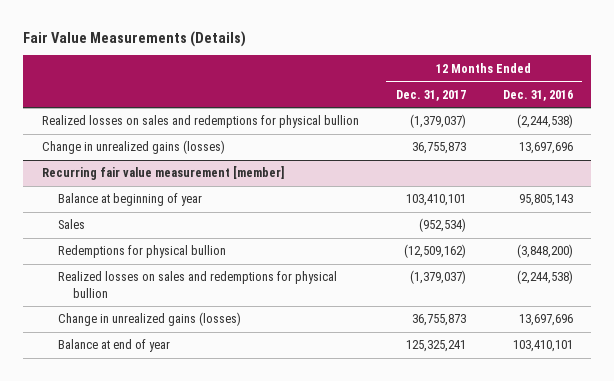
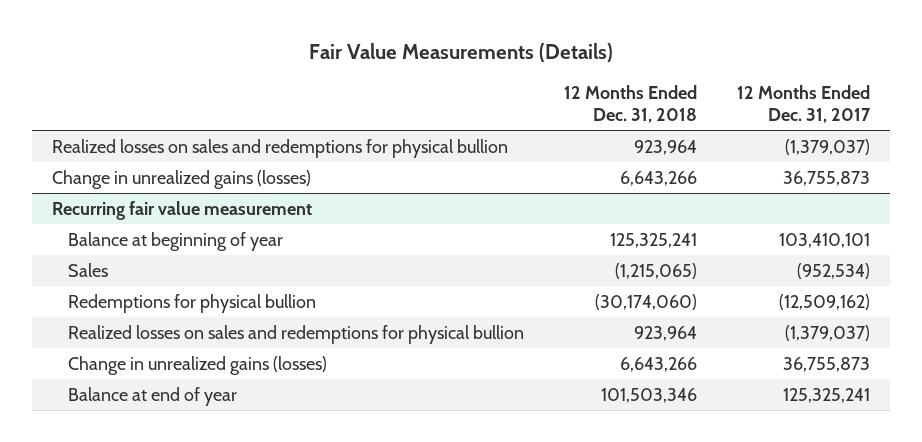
- | 12 Months Ended Dec. 31, 2017 | 12 Months Ended Dec. 31, 2016
+ | 12 Months Ended Dec. 31, 2018 | 12 Months Ended Dec. 31, 2017
- Recurring fair value measurement [member]
+ Recurring fair value measurement

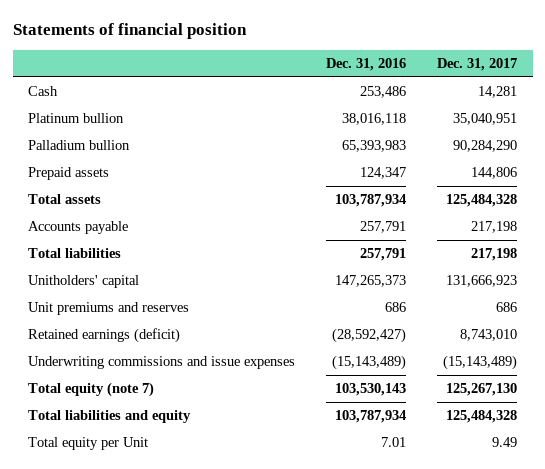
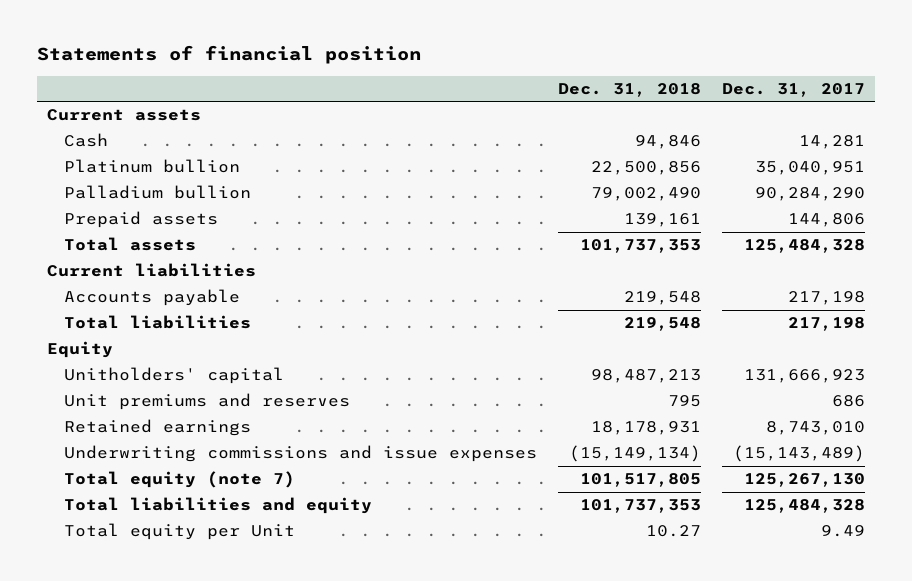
- | Dec. 31, 2016 | Dec. 31, 2017
+ | Dec. 31, 2018 | Dec. 31, 2017
+ Current assets
+ Current liabilities
+ Equity
- Retained earnings (deficit) | (28,592,427) | 8,743,010
+ Retained earnings | 18,178,931 | 8,743,010

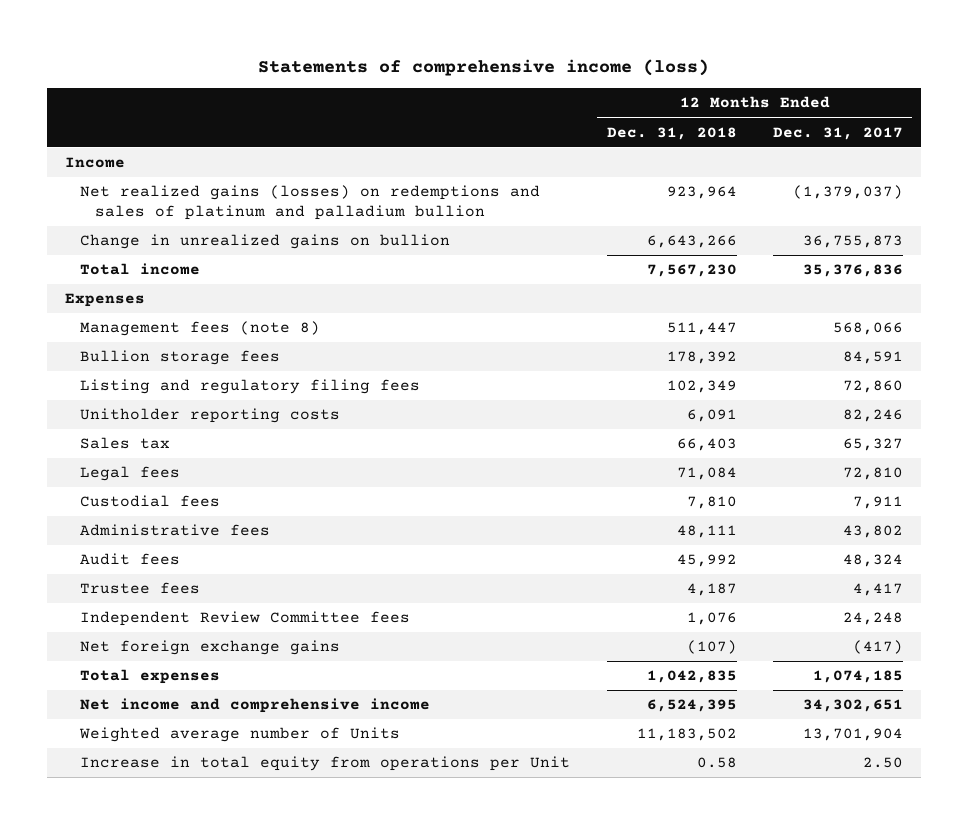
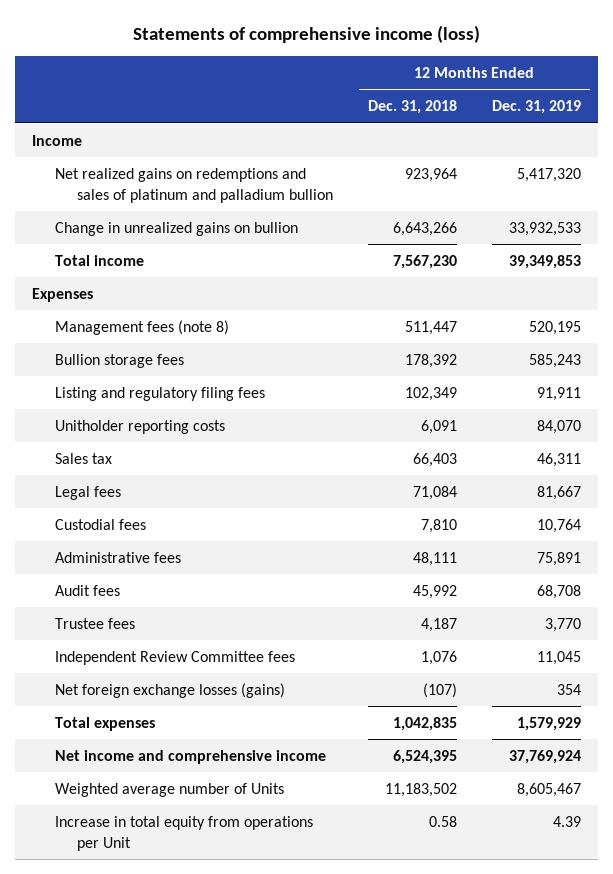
- | 12 Months Ended Dec. 31, 2018 | 12 Months Ended Dec. 31, 2017
+ | 12 Months Ended Dec. 31, 2018 | 12 Months Ended Dec. 31, 2019
- Net realized gains (losses) on redemptions and sales of platinum and palladium bullion | 923,964 | (1,379,037)
+ Net realized gains on redemptions and sales of platinum and palladium bullion | 923,964 | 5,417,320
- Net foreign exchange gains | (107) | (417)
+ Net foreign exchange losses (gains) | (107) | 354

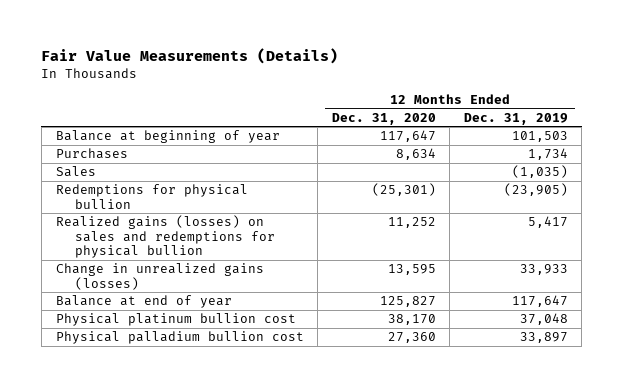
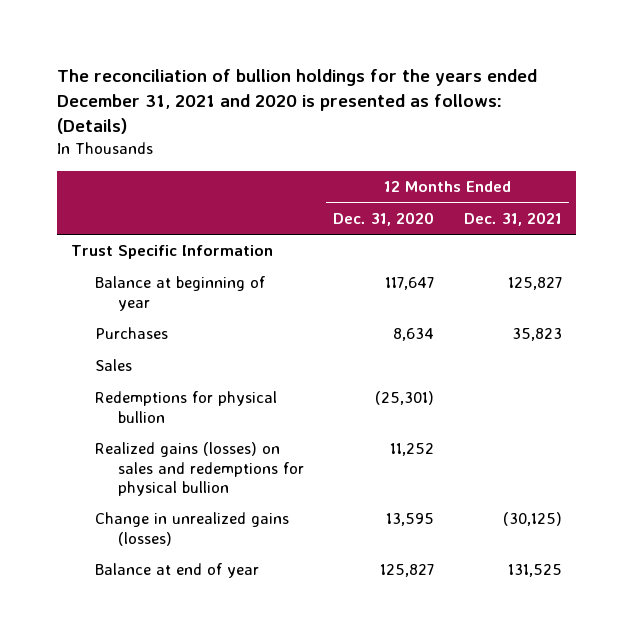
- Fair Value Measurements (Details)
+ The reconciliation of bullion holdings for the years ended December 31, 2021 and 2020 is presented as follows: (Details)
- | 12 Months Ended Dec. 31, 2020 | 12 Months Ended Dec. 31, 2019
+ | 12 Months Ended Dec. 31, 2020 | 12 Months Ended Dec. 31, 2021
+ Trust Specific Information
- Physical platinum bullion cost | 38,170 | 37,048
- Physical palladium bullion cost | 27,360 | 33,897

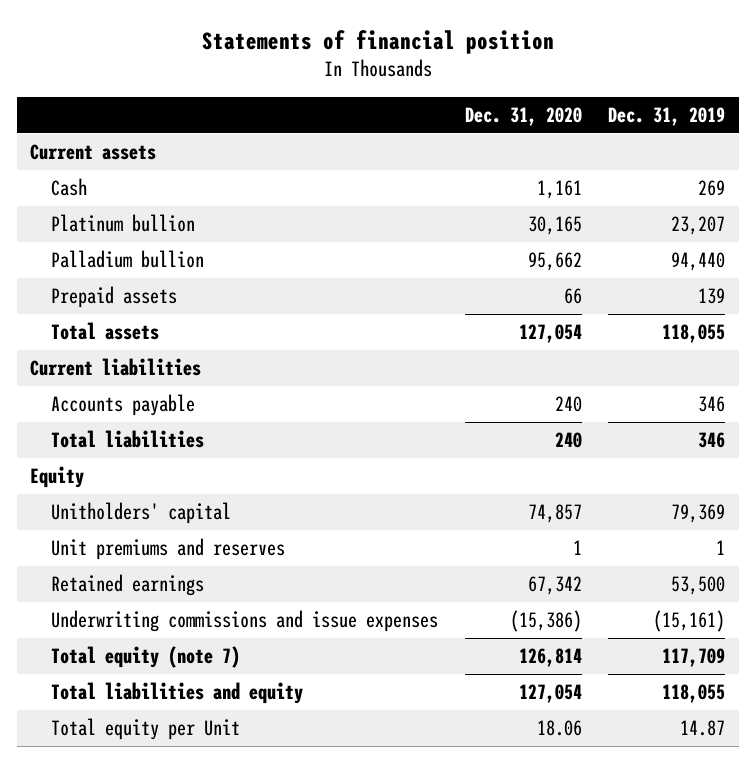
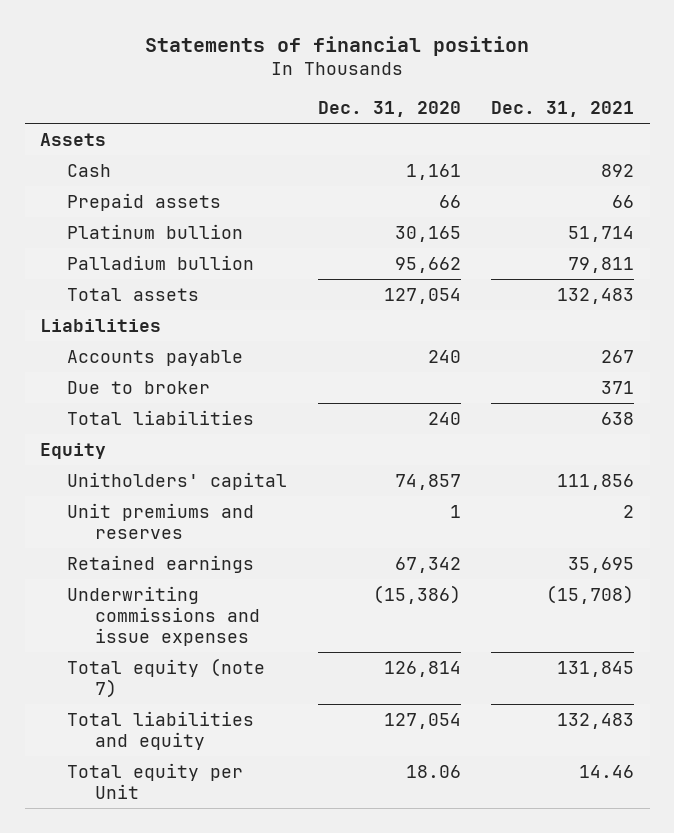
- | Dec. 31, 2020 | Dec. 31, 2019
+ | Dec. 31, 2020 | Dec. 31, 2021
- Current assets
+ Assets
moved up: Prepaid assets | 66 | 66
- Current liabilities
+ Liabilities
+ Due to broker | | 371

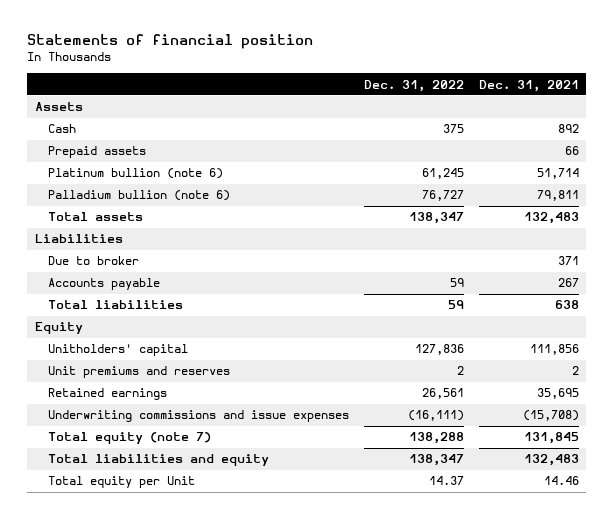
- | Dec. 31, 2020 | Dec. 31, 2021
+ | Dec. 31, 2022 | Dec. 31, 2021
- Platinum bullion | 30,165 | 51,714
- Palladium bullion | 95,662 | 79,811
+ Platinum bullion (note 6) | 61,245 | 51,714
+ Palladium bullion (note 6) | 76,727 | 79,811
moved down: Accounts payable | 59 | 267

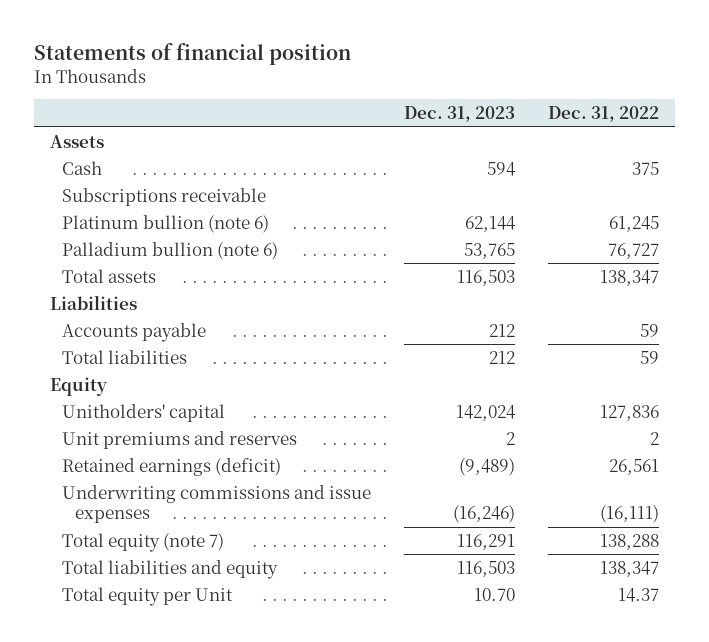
- | Dec. 31, 2022 | Dec. 31, 2021
+ | Dec. 31, 2023 | Dec. 31, 2022
- Prepaid assets | | 66
+ Subscriptions receivable
- Due to broker | | 371
- Retained earnings | 26,561 | 35,695
+ Retained earnings (deficit) | (9,489) | 26,561

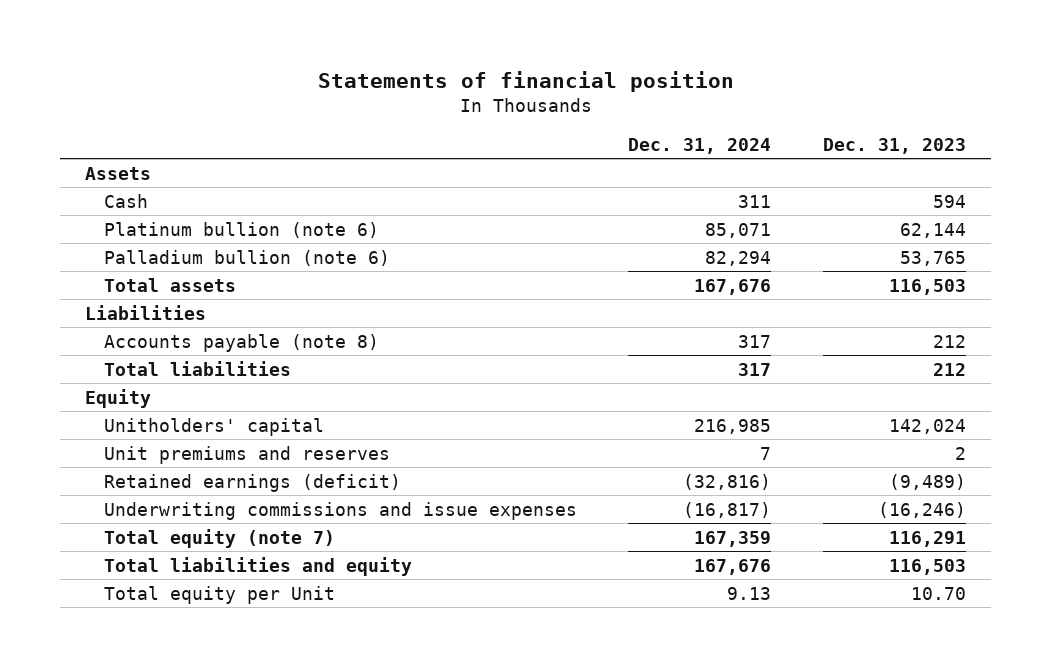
- | Dec. 31, 2023 | Dec. 31, 2022
+ | Dec. 31, 2024 | Dec. 31, 2023
- Subscriptions receivable
- Accounts payable | 212 | 59
+ Accounts payable (note 8) | 317 | 212

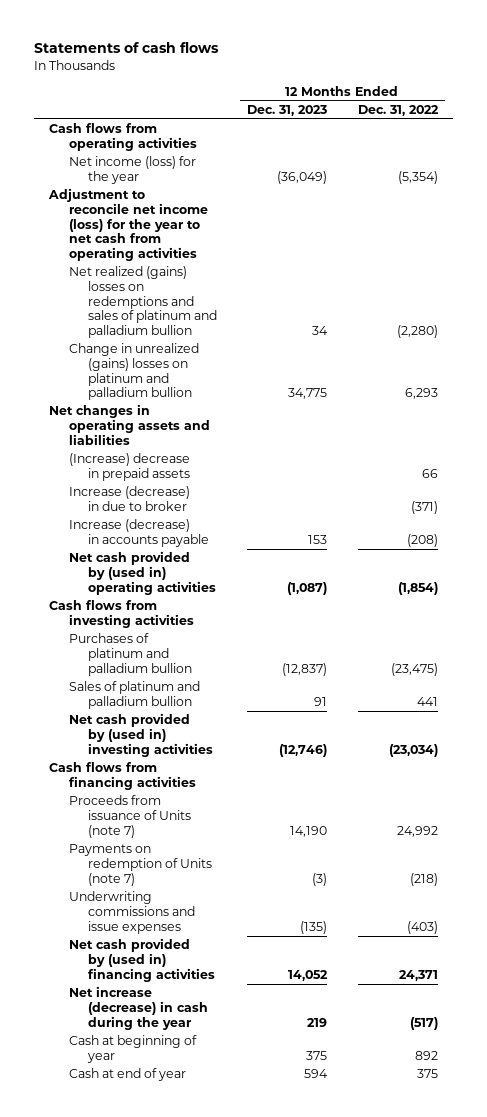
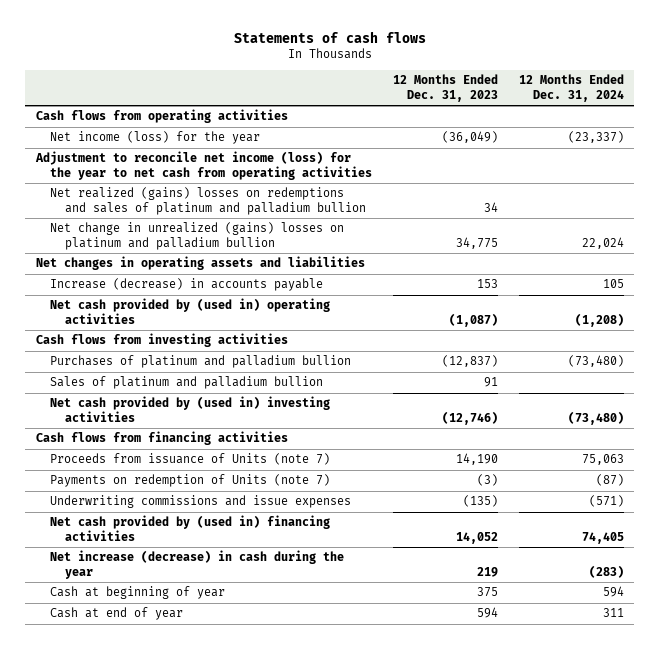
- | 12 Months Ended Dec. 31, 2023 | 12 Months Ended Dec. 31, 2022
+ | 12 Months Ended Dec. 31, 2023 | 12 Months Ended Dec. 31, 2024
- Change in unrealized (gains) losses on platinum and palladium bullion | 34,775 | 6,293
+ Net change in unrealized (gains) losses on platinum and palladium bullion | 34,775 | 22,024
- (Increase) decrease in prepaid assets | | 66
- Increase (decrease) in due to broker | | (371)

